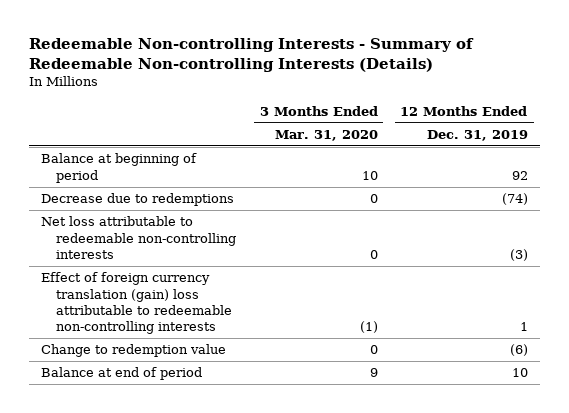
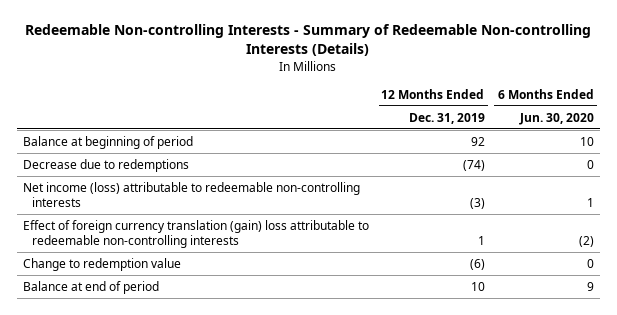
- | 3 Months Ended Mar. 31, 2020 | 12 Months Ended Dec. 31, 2019
+ | 12 Months Ended Dec. 31, 2019 | 6 Months Ended Jun. 30, 2020
- Net loss attributable to redeemable non-controlling interests | 0 | (3)
+ Net income (loss) attributable to redeemable non-controlling interests | (3) | 1

